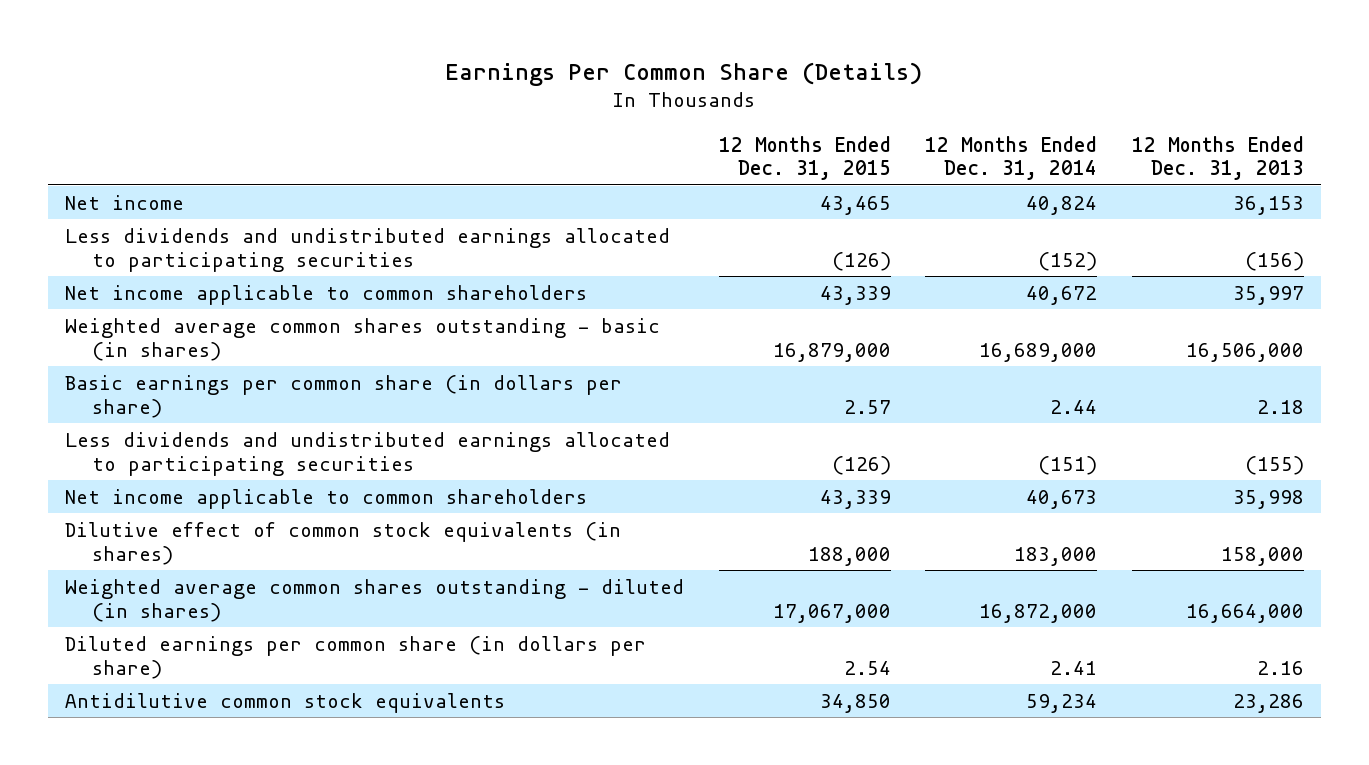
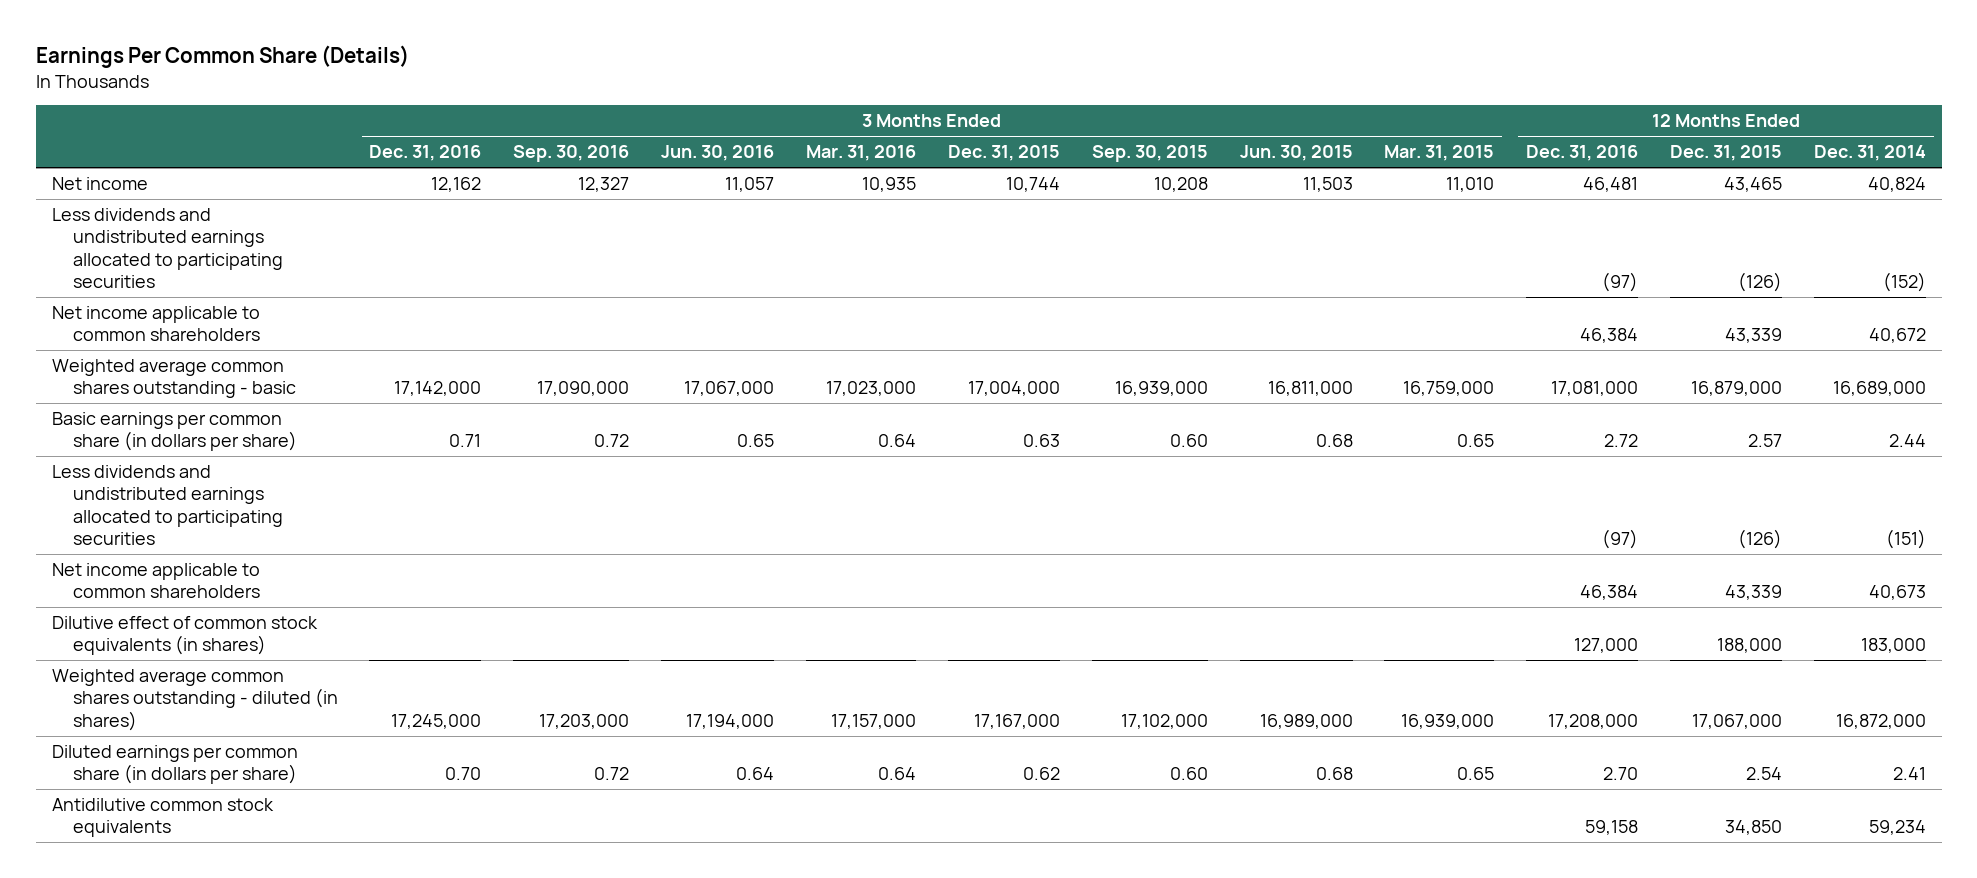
- | 12 Months Ended Dec. 31, 2015 | 12 Months Ended Dec. 31, 2014 | 12 Months Ended Dec. 31, 2013
+ | 3 Months Ended Dec. 31, 2016 | 3 Months Ended Sep. 30, 2016 | 3 Months Ended Jun. 30, 2016 | 3 Months Ended Mar. 31, 2016 | 3 Months Ended Dec. 31, 2015 | 3 Months Ended Sep. 30, 2015 | 3 Months Ended Jun. 30, 2015 | 3 Months Ended Mar. 31, 2015 | 12 Months Ended Dec. 31, 2016 | 12 Months Ended Dec. 31, 2015 | 12 Months Ended Dec. 31, 2014
- Weighted average common shares outstanding - basic (in shares) | 16,879,000 | 16,689,000 | 16,506,000
+ Weighted average common shares outstanding - basic | 17,142,000 | 17,090,000 | 17,067,000 | 17,023,000 | 17,004,000 | 16,939,000 | 16,811,000 | 16,759,000 | 17,081,000 | 16,879,000 | 16,689,000

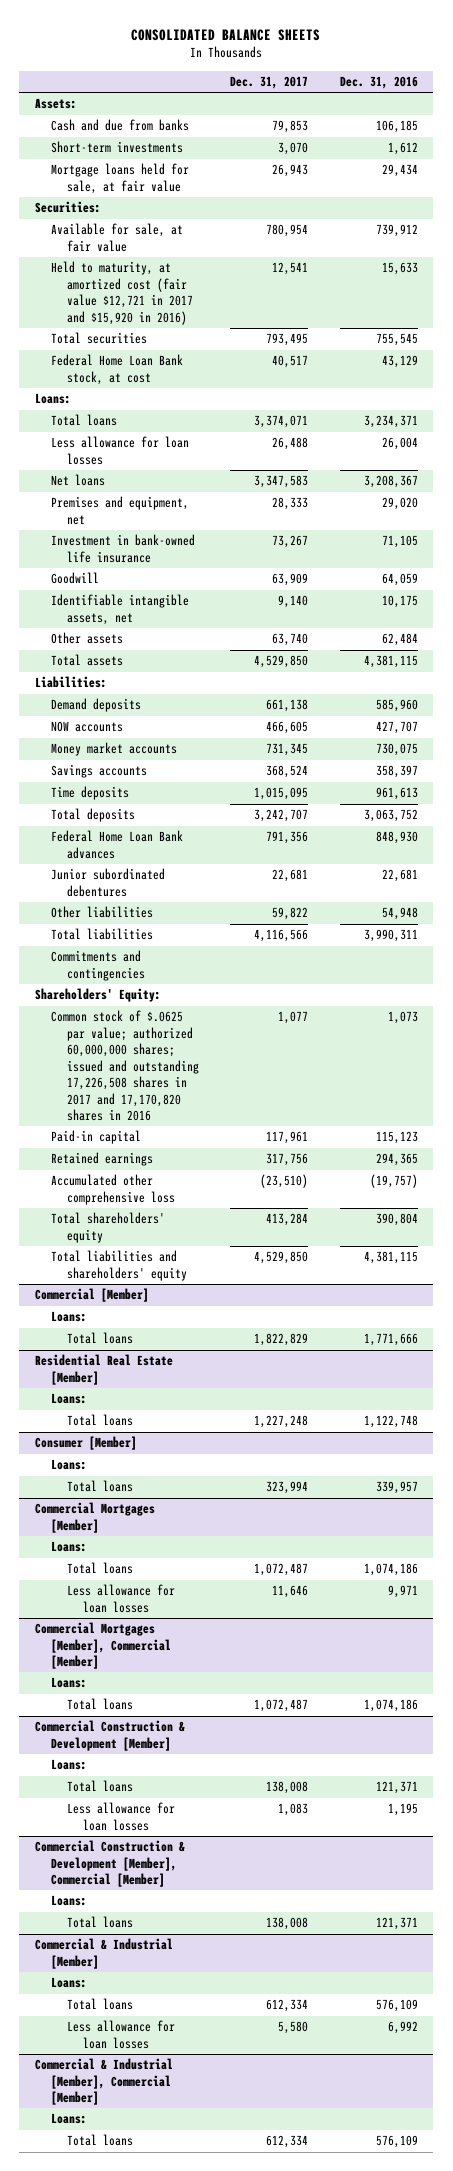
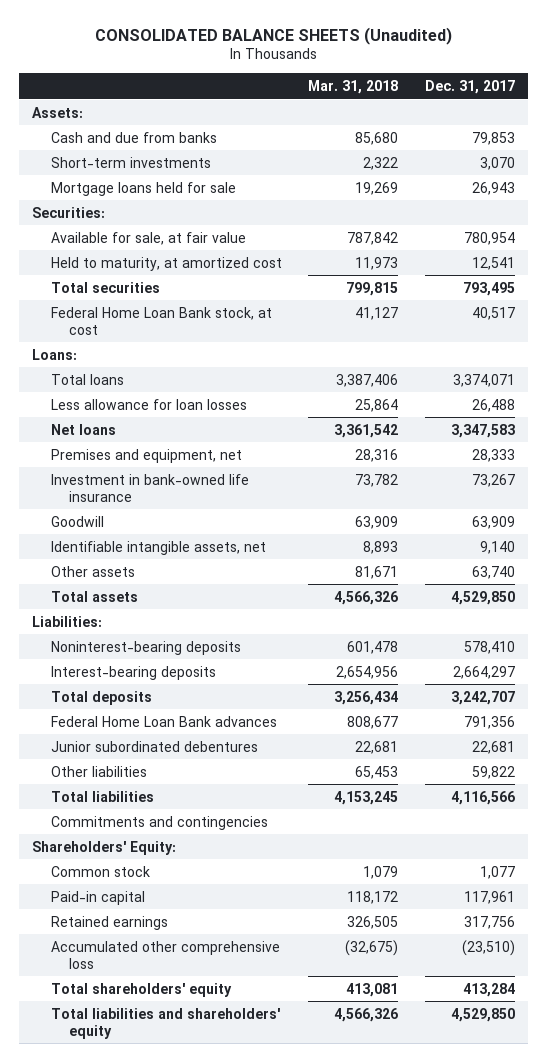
- CONSOLIDATED BALANCE SHEETS
+ CONSOLIDATED BALANCE SHEETS (Unaudited)
- | Dec. 31, 2017 | Dec. 31, 2016
+ | Mar. 31, 2018 | Dec. 31, 2017
- Mortgage loans held for sale, at fair value | 26,943 | 29,434
+ Mortgage loans held for sale | 19,269 | 26,943
- Held to maturity, at amortized cost (fair value $12,721 in 2017 and $15,920 in 2016) | 12,541 | 15,633
+ Held to maturity, at amortized cost | 11,973 | 12,541
- Demand deposits | 661,138 | 585,960
- NOW accounts | 466,605 | 427,707
- Money market accounts | 731,345 | 730,075
- Savings accounts | 368,524 | 358,397
- Time deposits | 1,015,095 | 961,613
+ Noninterest-bearing deposits | 601,478 | 578,410
+ Interest-bearing deposits | 2,654,956 | 2,664,297
- Common stock of $.0625 par value; authorized 60,000,000 shares; issued and outstanding 17,226,508 shares in 2017 and 17,170,820 shares in 2016 | 1,077 | 1,073
+ Common stock | 1,079 | 1,077
- Commercial [Member]
- Loans:
- Total loans | 1,822,829 | 1,771,666
- Residential Real Estate [Member]
- Loans:
- Total loans | 1,227,248 | 1,122,748
- Consumer [Member]
- Loans:
- Total loans | 323,994 | 339,957
- Commercial Mortgages [Member]
- Loans:
- Total loans | 1,072,487 | 1,074,186
- Less allowance for loan losses | 11,646 | 9,971
- Commercial Mortgages [Member], Commercial [Member]
- Loans:
- Total loans | 1,072,487 | 1,074,186
- Commercial Construction & Development [Member]
- Loans:
- Total loans | 138,008 | 121,371
- Less allowance for loan losses | 1,083 | 1,195
- Commercial Construction & Development [Member], Commercial [Member]
- Loans:
- Total loans | 138,008 | 121,371
- Commercial & Industrial [Member]
- Loans:
- Total loans | 612,334 | 576,109
- Less allowance for loan losses | 5,580 | 6,992
- Commercial & Industrial [Member], Commercial [Member]
- Loans:
- Total loans | 612,334 | 576,109

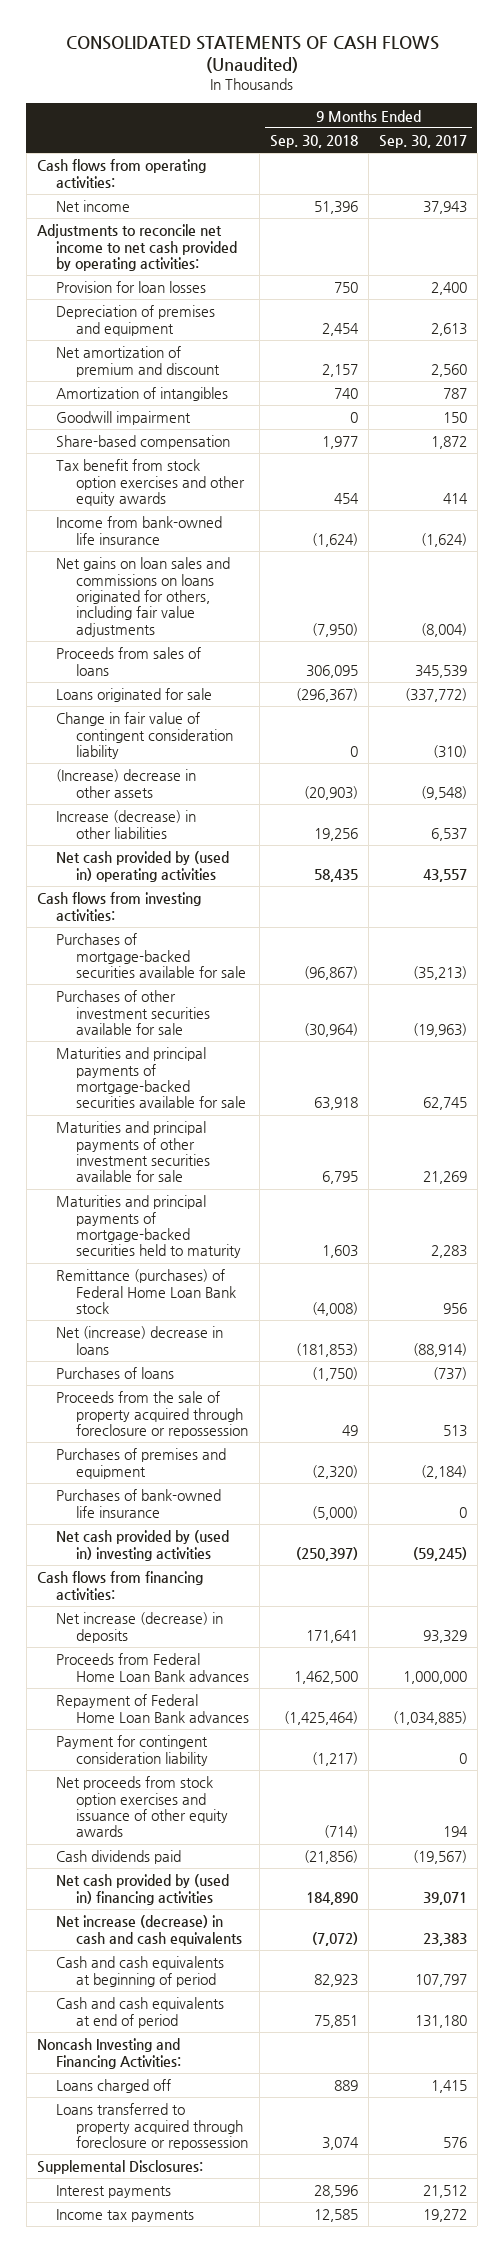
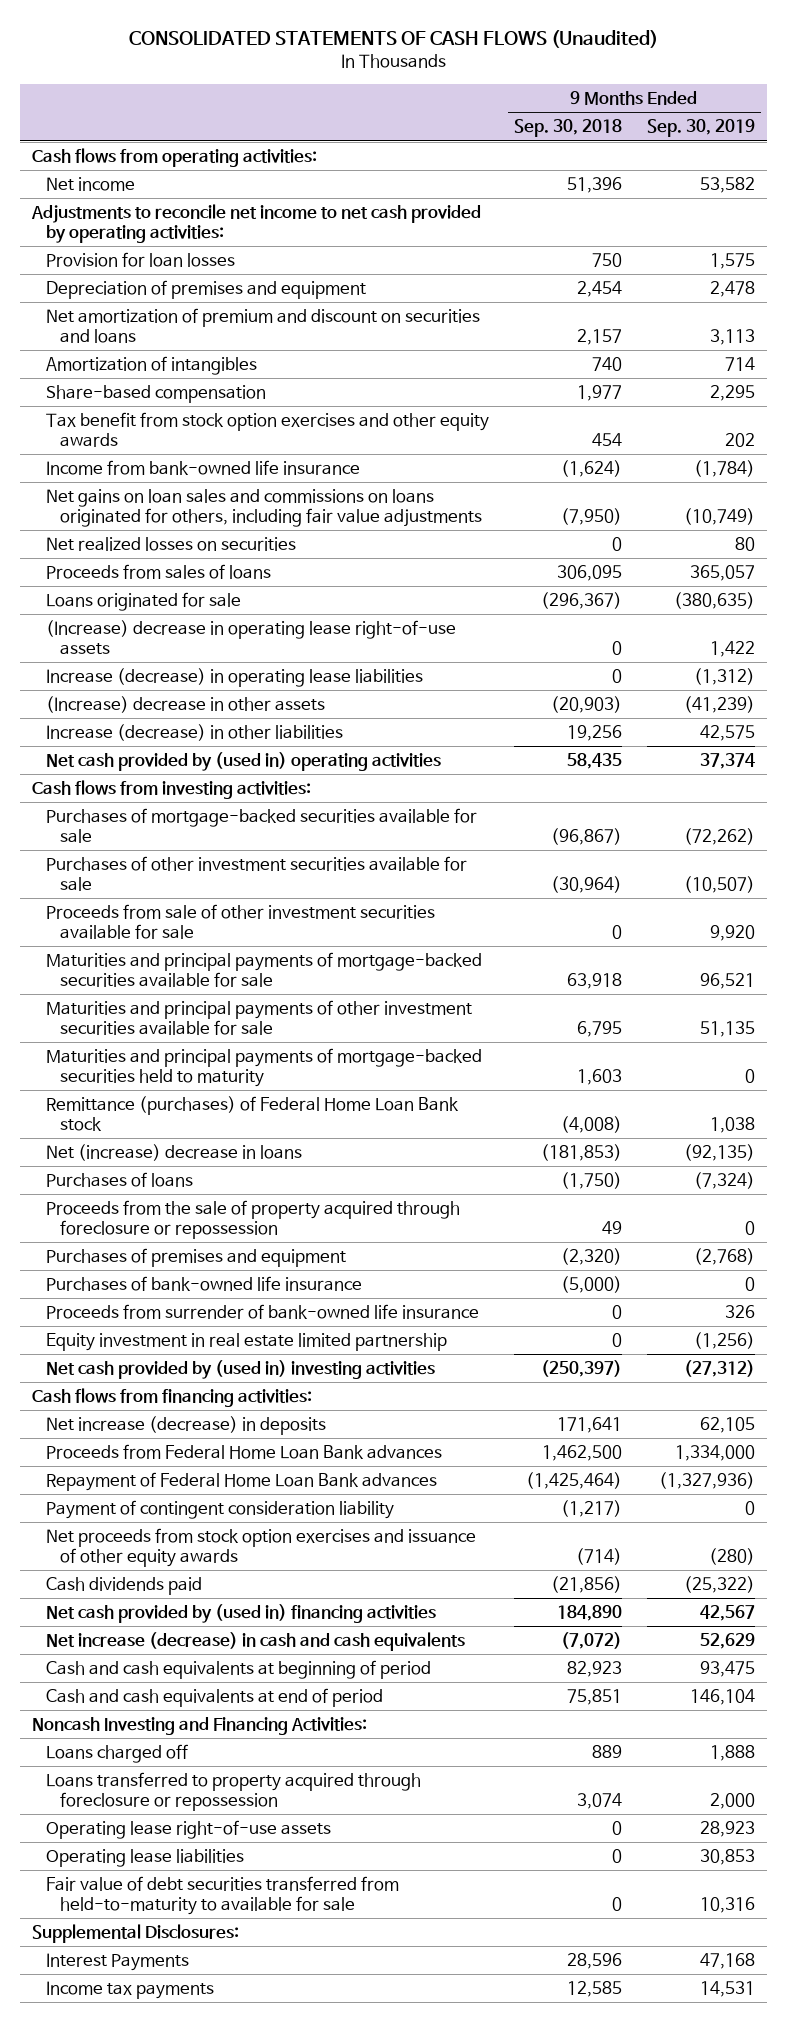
- | 9 Months Ended Sep. 30, 2018 | 9 Months Ended Sep. 30, 2017
+ | 9 Months Ended Sep. 30, 2018 | 9 Months Ended Sep. 30, 2019
- Net amortization of premium and discount | 2,157 | 2,560
+ Net amortization of premium and discount on securities and loans | 2,157 | 3,113
- Goodwill impairment | 0 | 150
+ Net realized losses on securities | 0 | 80
- Change in fair value of contingent consideration liability | 0 | (310)
+ (Increase) decrease in operating lease right-of-use assets | 0 | 1,422
+ Increase (decrease) in operating lease liabilities | 0 | (1,312)
+ Proceeds from sale of other investment securities available for sale | 0 | 9,920
+ Proceeds from surrender of bank-owned life insurance | 0 | 326
+ Equity investment in real estate limited partnership | 0 | (1,256)
- Payment for contingent consideration liability | (1,217) | 0
+ Payment of contingent consideration liability | (1,217) | 0
+ Operating lease right-of-use assets | 0 | 28,923
+ Operating lease liabilities | 0 | 30,853
+ Fair value of debt securities transferred from held-to-maturity to available for sale | 0 | 10,316
- Interest payments | 28,596 | 21,512
+ Interest Payments | 28,596 | 47,168

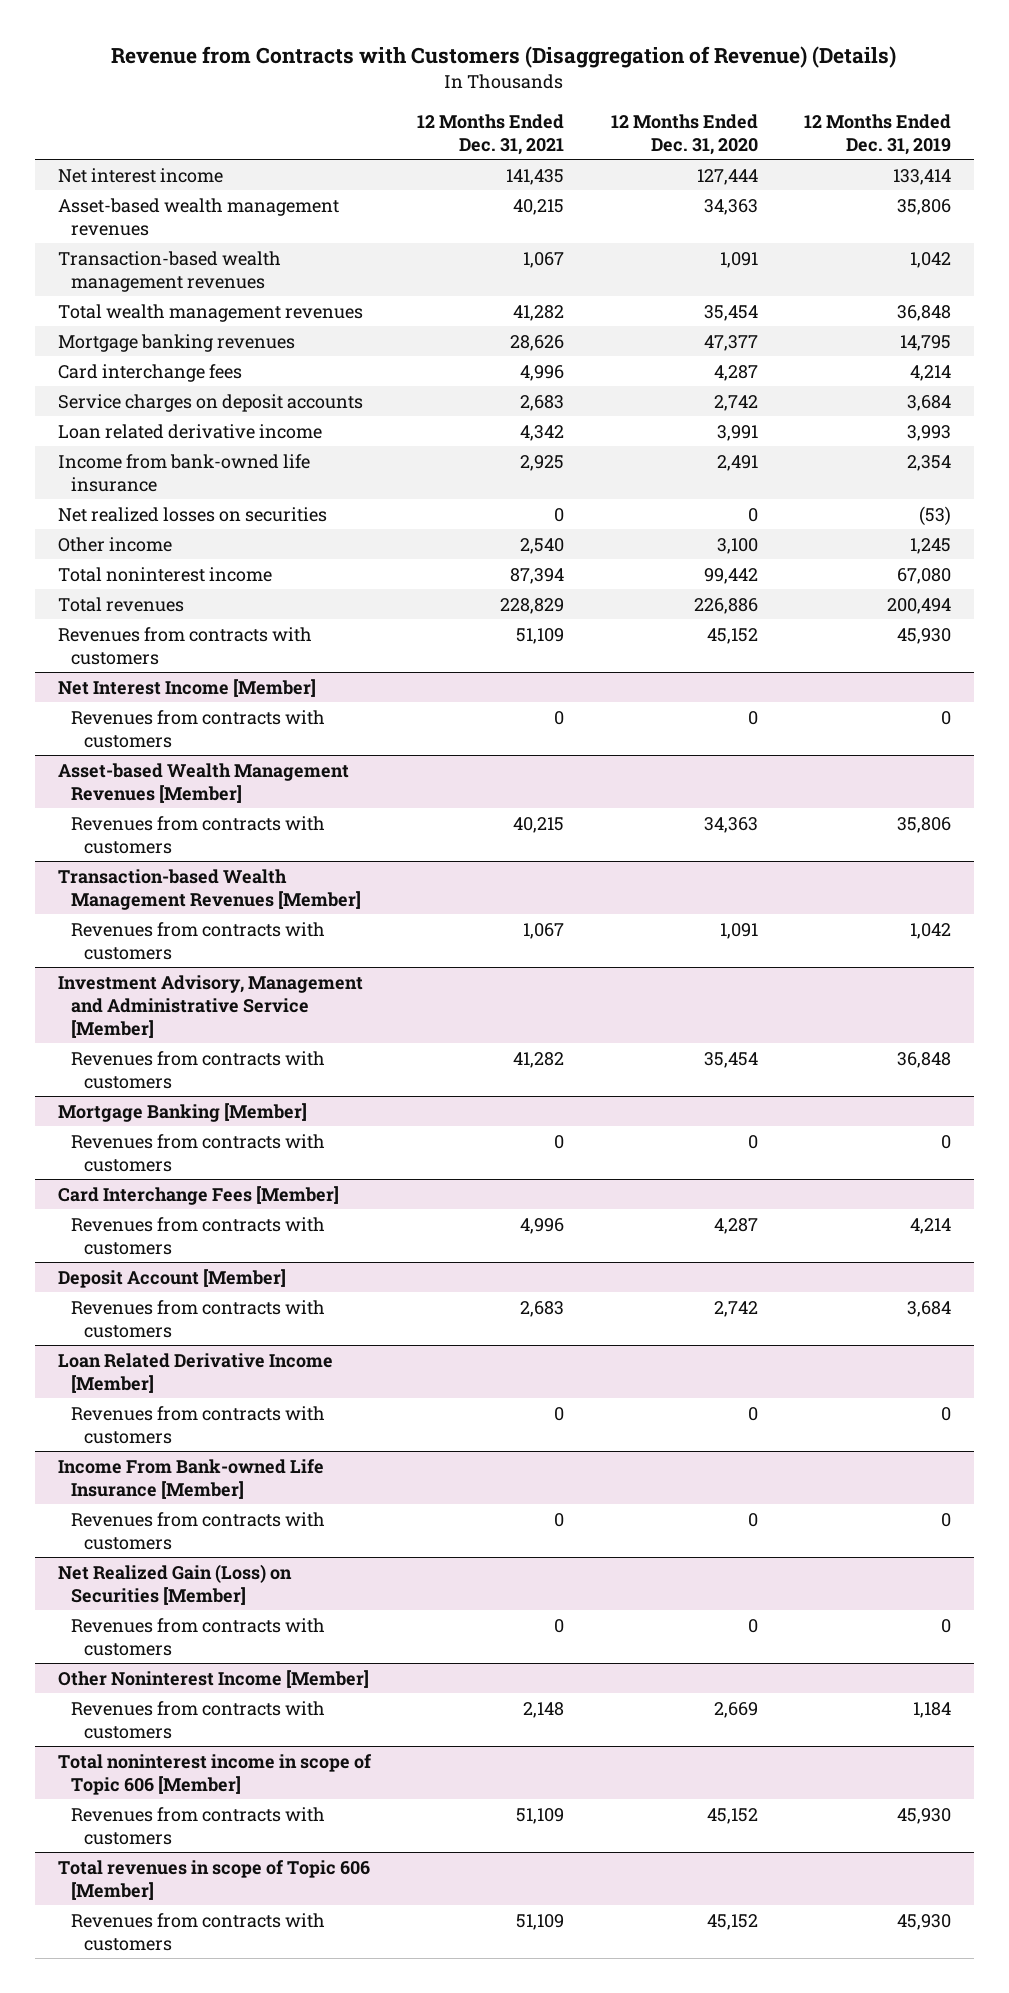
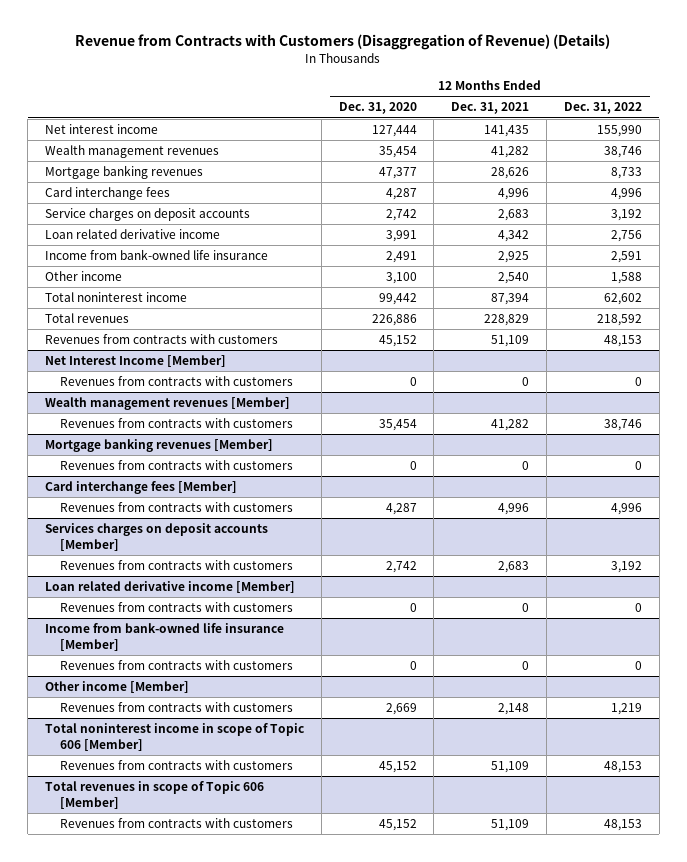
- | 12 Months Ended Dec. 31, 2021 | 12 Months Ended Dec. 31, 2020 | 12 Months Ended Dec. 31, 2019
+ | 12 Months Ended Dec. 31, 2020 | 12 Months Ended Dec. 31, 2021 | 12 Months Ended Dec. 31, 2022
- Asset-based wealth management revenues | 40,215 | 34,363 | 35,806
- Transaction-based wealth management revenues | 1,067 | 1,091 | 1,042
- Total wealth management revenues | 41,282 | 35,454 | 36,848
+ Wealth management revenues | 35,454 | 41,282 | 38,746
- Net realized losses on securities | 0 | 0 | (53)
- Asset-based Wealth Management Revenues [Member]
- Revenues from contracts with customers | 40,215 | 34,363 | 35,806
- Transaction-based Wealth Management Revenues [Member]
- Revenues from contracts with customers | 1,067 | 1,091 | 1,042
- Investment Advisory, Management and Administrative Service [Member]
+ Wealth management revenues [Member]
- Mortgage Banking [Member]
+ Mortgage banking revenues [Member]
- Card Interchange Fees [Member]
+ Card interchange fees [Member]
- Deposit Account [Member]
+ Services charges on deposit accounts [Member]
- Loan Related Derivative Income [Member]
- Revenues from contracts with customers | 0 | 0 | 0
- Income From Bank-owned Life Insurance [Member]
+ Loan related derivative income [Member]
- Net Realized Gain (Loss) on Securities [Member]
+ Income from bank-owned life insurance [Member]
- Other Noninterest Income [Member]
+ Other income [Member]

